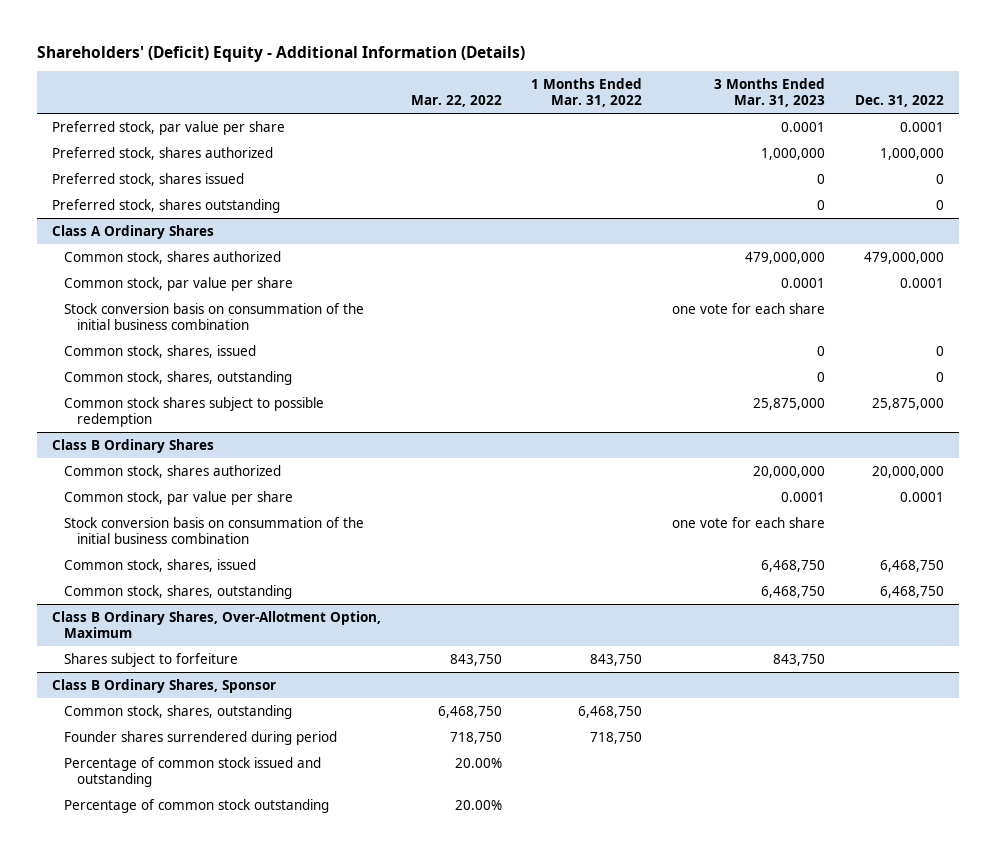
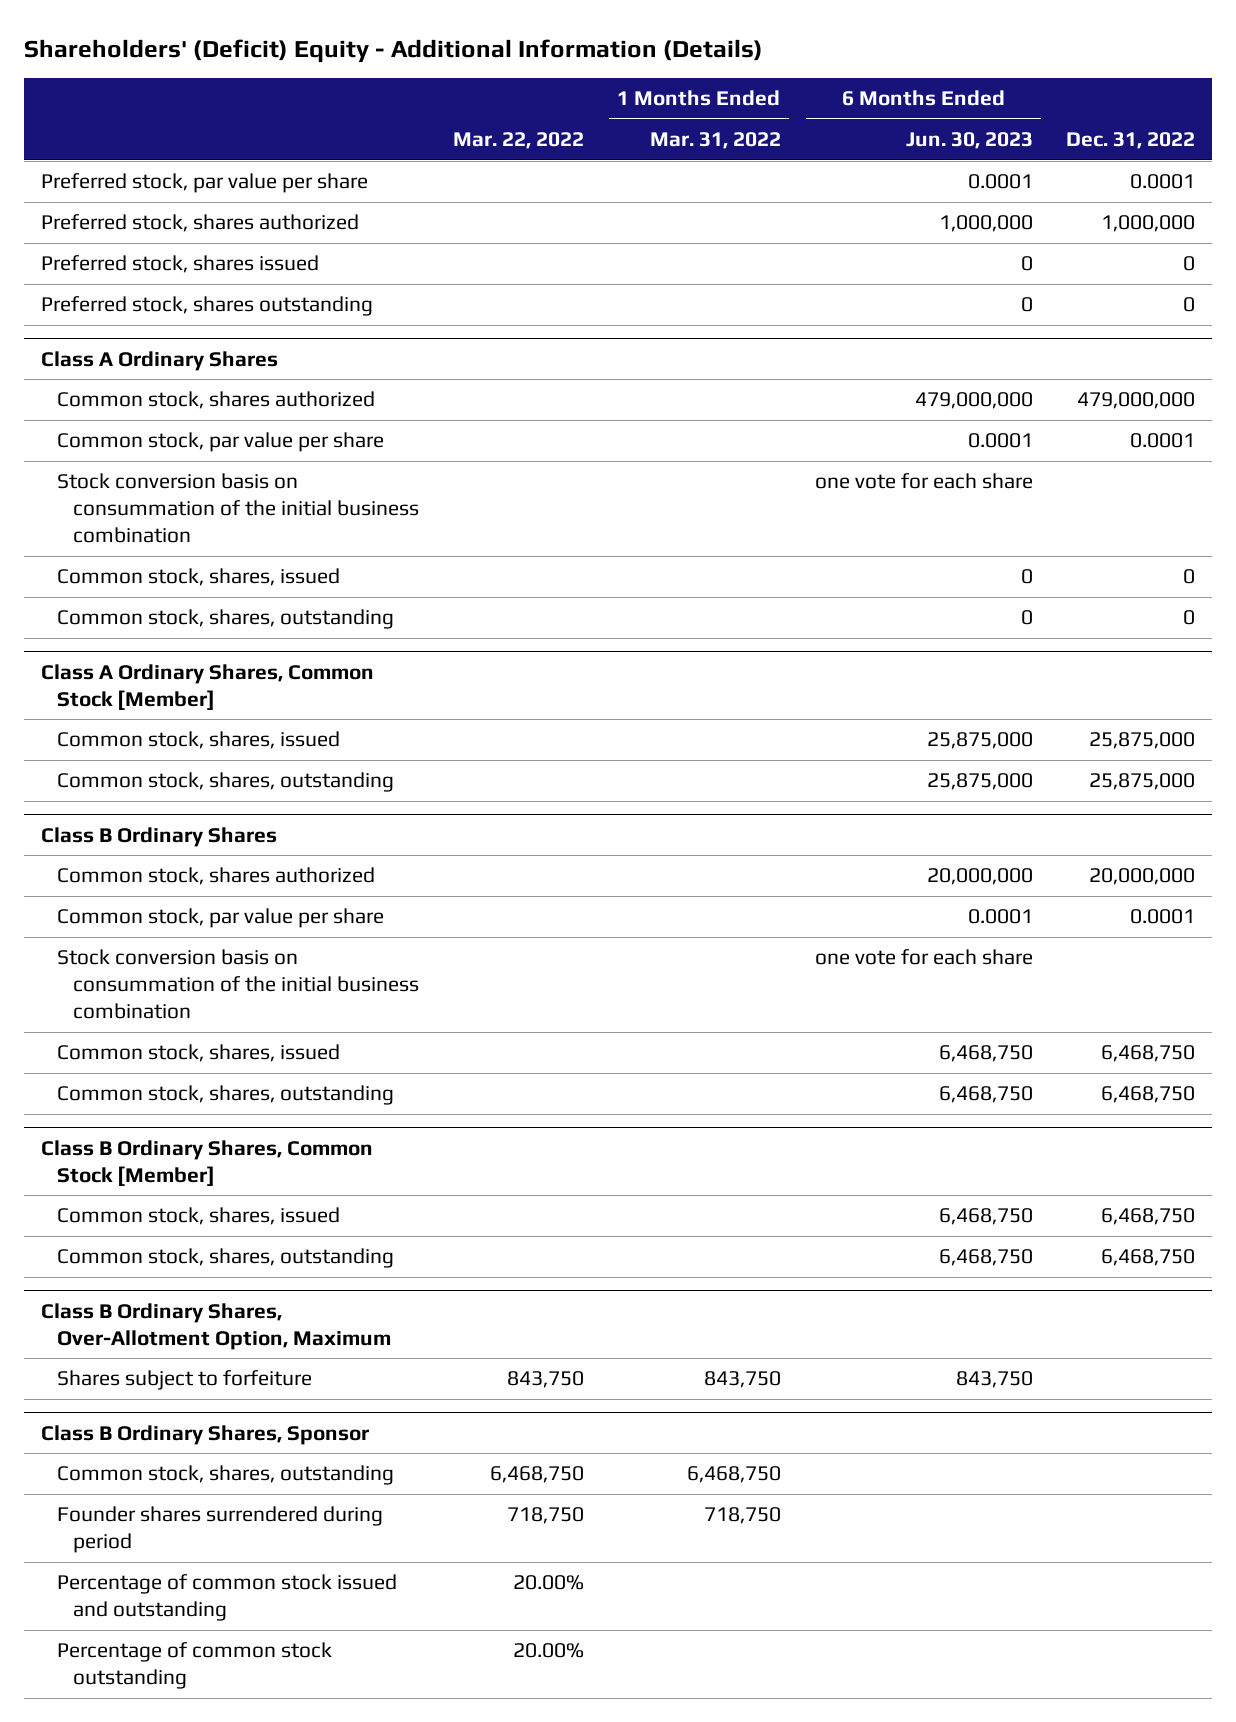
- | Mar. 22, 2022 | 1 Months Ended Mar. 31, 2022 | 3 Months Ended Mar. 31, 2023 | Dec. 31, 2022
+ | Mar. 22, 2022 | 1 Months Ended Mar. 31, 2022 | 6 Months Ended Jun. 30, 2023 | Dec. 31, 2022
@ Class A Ordinary Shares
- Common stock shares subject to possible redemption | | | 25,875,000 | 25,875,000
+ Class A Ordinary Shares, Common Stock [Member]
+ Common stock, shares, issued | | | 25,875,000 | 25,875,000
+ Common stock, shares, outstanding | | | 25,875,000 | 25,875,000
+ Class B Ordinary Shares, Common Stock [Member]
+ Common stock, shares, issued | | | 6,468,750 | 6,468,750
+ Common stock, shares, outstanding | | | 6,468,750 | 6,468,750

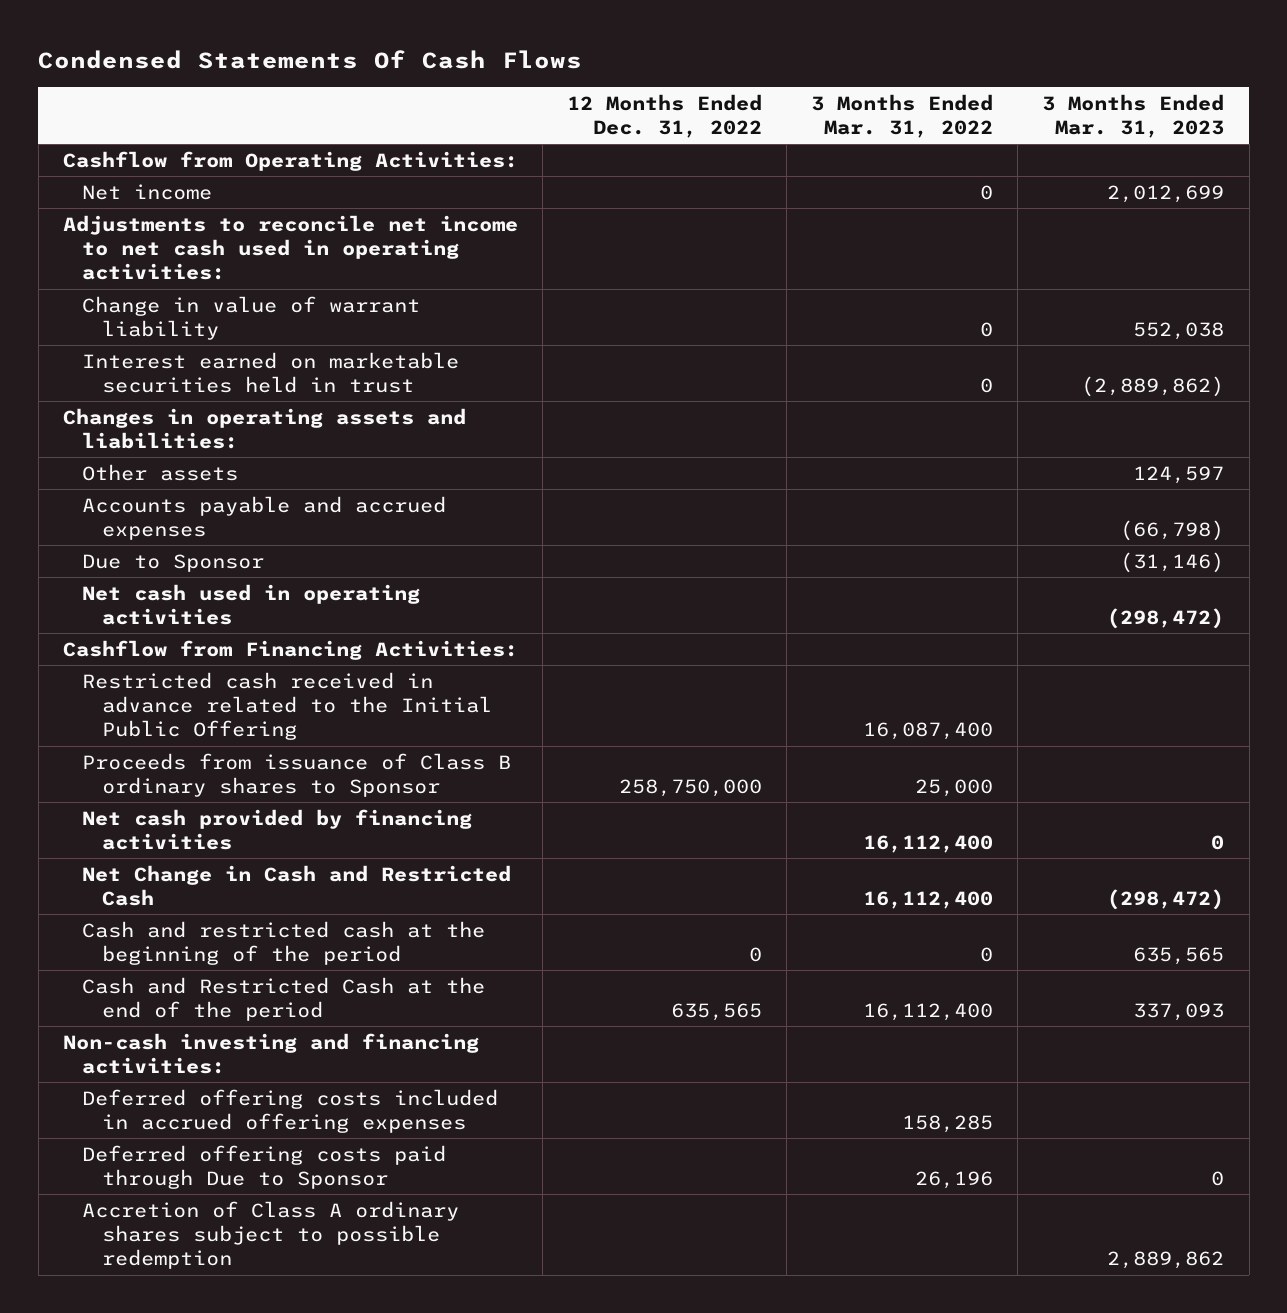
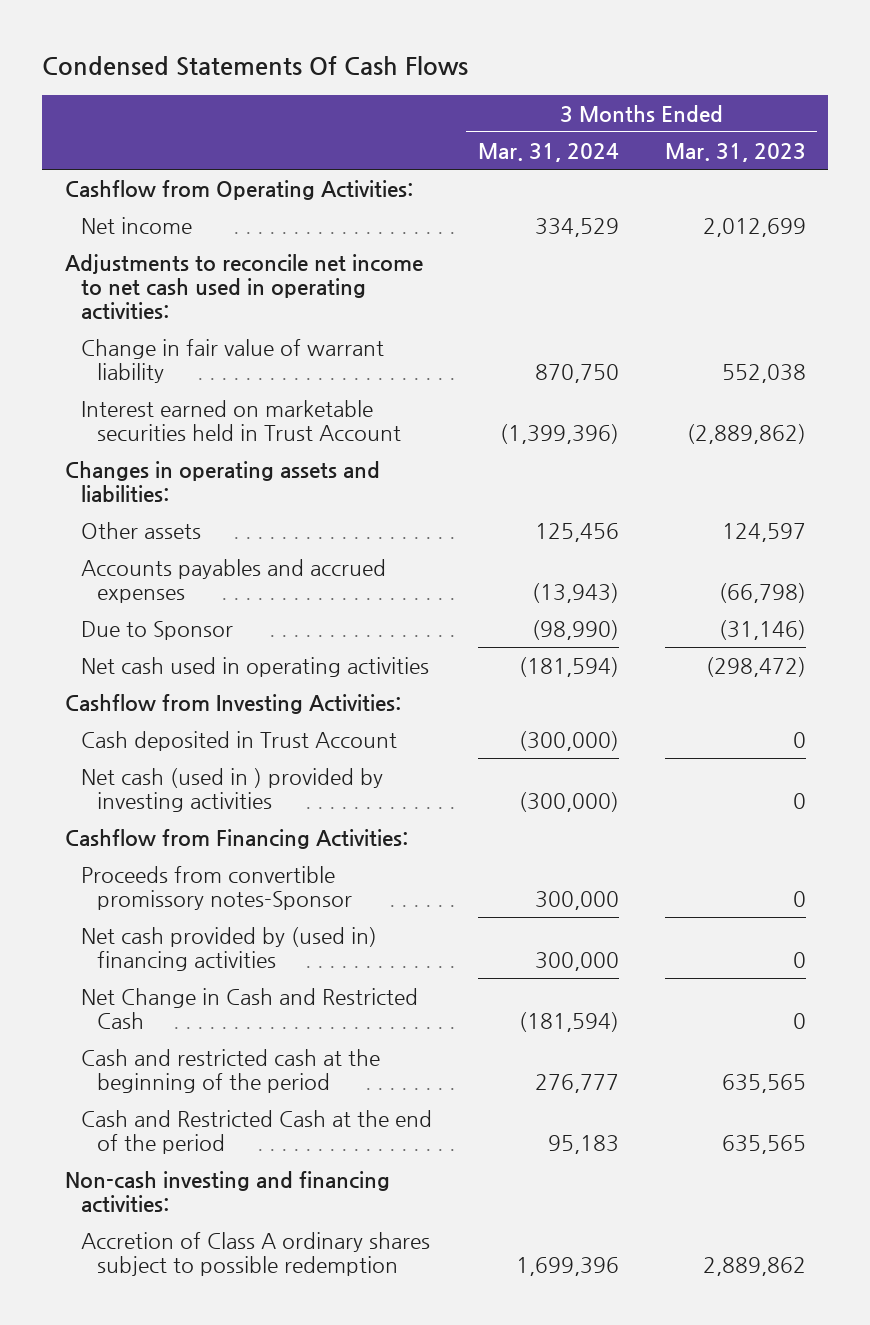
- | 12 Months Ended Dec. 31, 2022 | 3 Months Ended Mar. 31, 2022 | 3 Months Ended Mar. 31, 2023
+ | 3 Months Ended Mar. 31, 2024 | 3 Months Ended Mar. 31, 2023
- Change in value of warrant liability | | 0 | 552,038
- Interest earned on marketable securities held in trust | | 0 | (2,889,862)
+ Change in fair value of warrant liability | 870,750 | 552,038
+ Interest earned on marketable securities held in Trust Account | (1,399,396) | (2,889,862)
- Accounts payable and accrued expenses | | | (66,798)
+ Accounts payables and accrued expenses | (13,943) | (66,798)
+ Cashflow from Investing Activities:
+ Cash deposited in Trust Account | (300,000) | 0
+ Net cash (used in ) provided by investing activities | (300,000) | 0
- Restricted cash received in advance related to the Initial Public Offering | | 16,087,400 |
- Proceeds from issuance of Class B ordinary shares to Sponsor | 258,750,000 | 25,000 |
- Net cash provided by financing activities | | 16,112,400 | 0
- Net Change in Cash and Restricted Cash | | 16,112,400 | (298,472)
+ Proceeds from convertible promissory notes-Sponsor | 300,000 | 0
+ Net cash provided by (used in) financing activities | 300,000 | 0
+ Net Change in Cash and Restricted Cash | (181,594) | 0
- Cash and Restricted Cash at the end of the period | 635,565 | 16,112,400 | 337,093
+ Cash and Restricted Cash at the end of the period | 95,183 | 635,565
- Deferred offering costs included in accrued offering expenses | | 158,285 |
- Deferred offering costs paid through Due to Sponsor | | 26,196 | 0

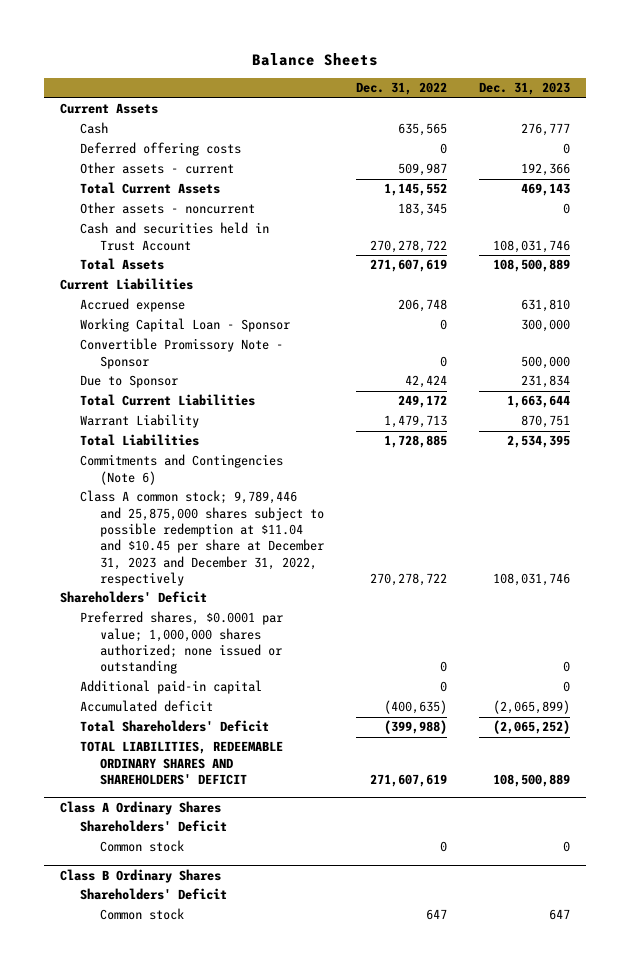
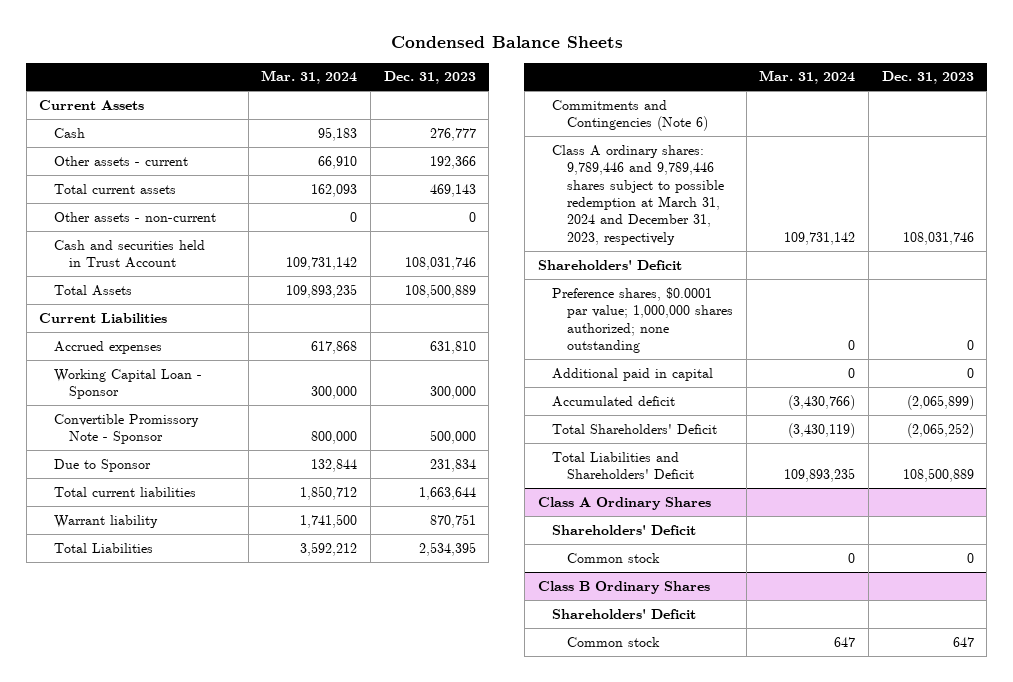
- Balance Sheets
+ Condensed Balance Sheets
- | Dec. 31, 2022 | Dec. 31, 2023
+ | Mar. 31, 2024 | Dec. 31, 2023
- Deferred offering costs | 0 | 0
- Total Current Assets | 1,145,552 | 469,143
- Other assets - noncurrent | 183,345 | 0
+ Total current assets | 162,093 | 469,143
+ Other assets - non-current | 0 | 0
- Accrued expense | 206,748 | 631,810
+ Accrued expenses | 617,868 | 631,810
- Total Current Liabilities | 249,172 | 1,663,644
- Warrant Liability | 1,479,713 | 870,751
+ Total current liabilities | 1,850,712 | 1,663,644
+ Warrant liability | 1,741,500 | 870,751
- Class A common stock; 9,789,446 and 25,875,000 shares subject to possible redemption at $11.04 and $10.45 per share at December 31, 2023 and December 31, 2022, respectively | 270,278,722 | 108,031,746
+ Class A ordinary shares: 9,789,446 and 9,789,446 shares subject to possible redemption at March 31, 2024 and December 31, 2023, respectively | 109,731,142 | 108,031,746
- Preferred shares, $0.0001 par value; 1,000,000 shares authorized; none issued or outstanding | 0 | 0
- Additional paid-in capital | 0 | 0
+ Preference shares, $0.0001 par value; 1,000,000 shares authorized; none outstanding | 0 | 0
+ Additional paid in capital | 0 | 0
- TOTAL LIABILITIES, REDEEMABLE ORDINARY SHARES AND SHAREHOLDERS' DEFICIT | 271,607,619 | 108,500,889
+ Total Liabilities and Shareholders' Deficit | 109,893,235 | 108,500,889

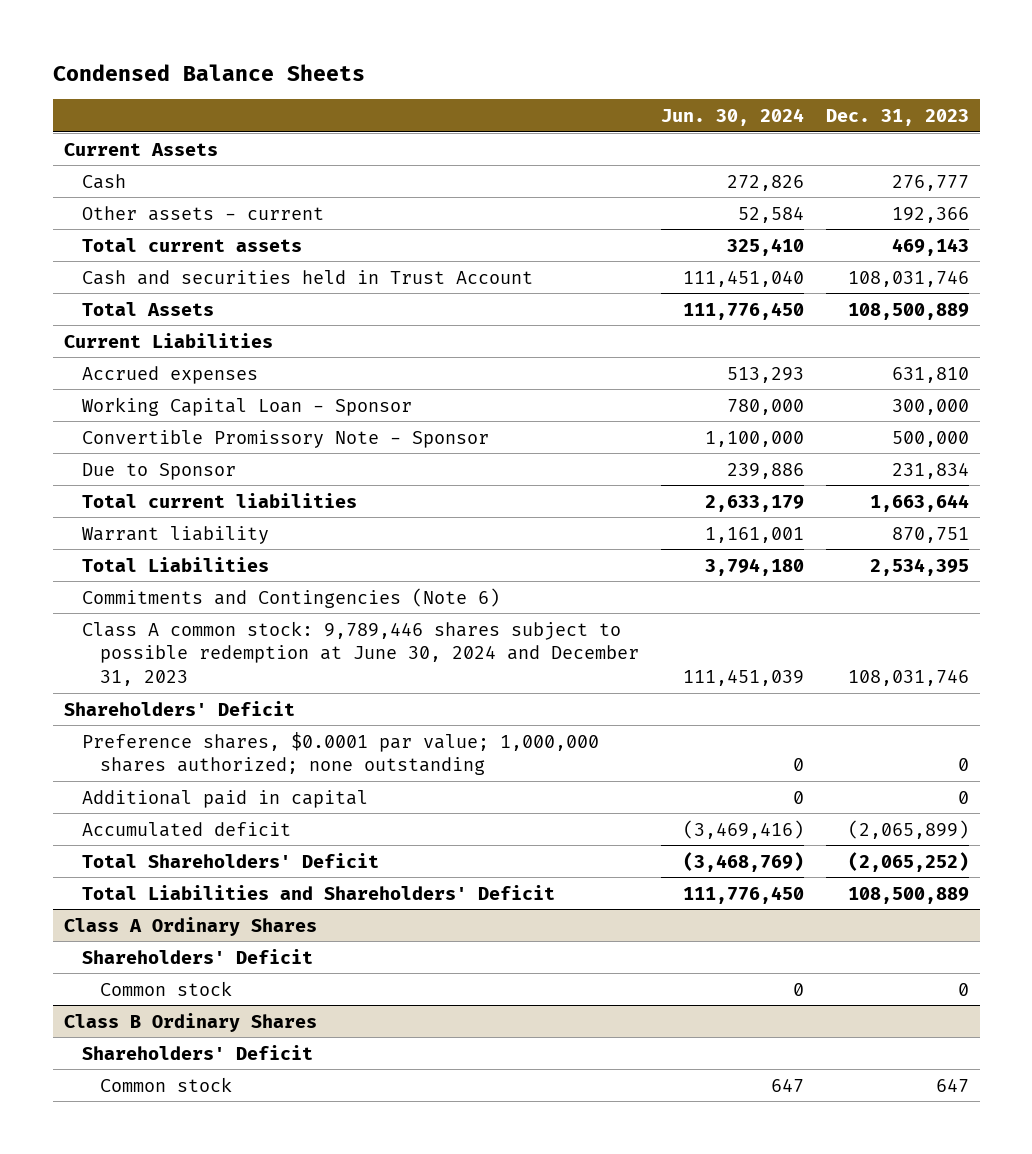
- | Mar. 31, 2024 | Dec. 31, 2023
+ | Jun. 30, 2024 | Dec. 31, 2023
- Other assets - non-current | 0 | 0
- Class A ordinary shares: 9,789,446 and 9,789,446 shares subject to possible redemption at March 31, 2024 and December 31, 2023, respectively | 109,731,142 | 108,031,746
+ Class A common stock: 9,789,446 shares subject to possible redemption at June 30, 2024 and December 31, 2023 | 111,451,039 | 108,031,746

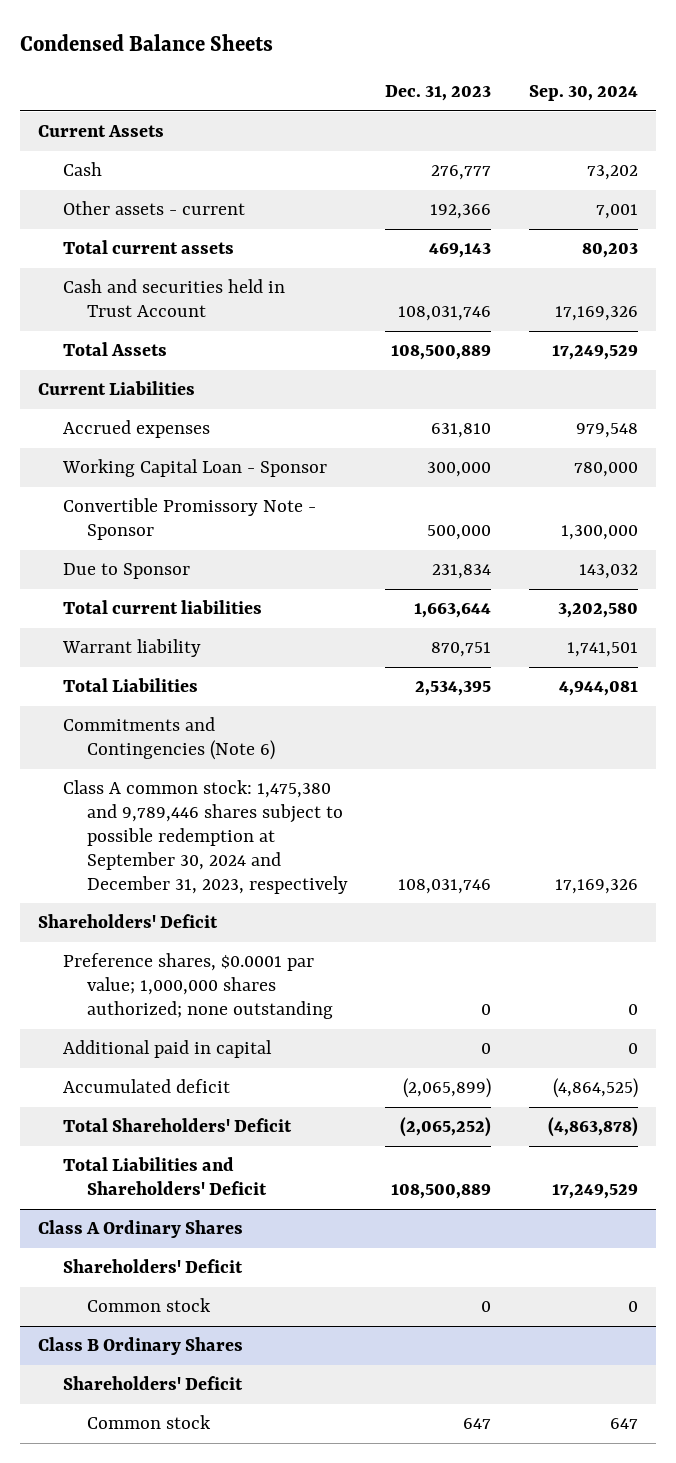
- | Jun. 30, 2024 | Dec. 31, 2023
+ | Dec. 31, 2023 | Sep. 30, 2024
- Class A common stock: 9,789,446 shares subject to possible redemption at June 30, 2024 and December 31, 2023 | 111,451,039 | 108,031,746
+ Class A common stock: 1,475,380 and 9,789,446 shares subject to possible redemption at September 30, 2024 and December 31, 2023, respectively | 108,031,746 | 17,169,326

